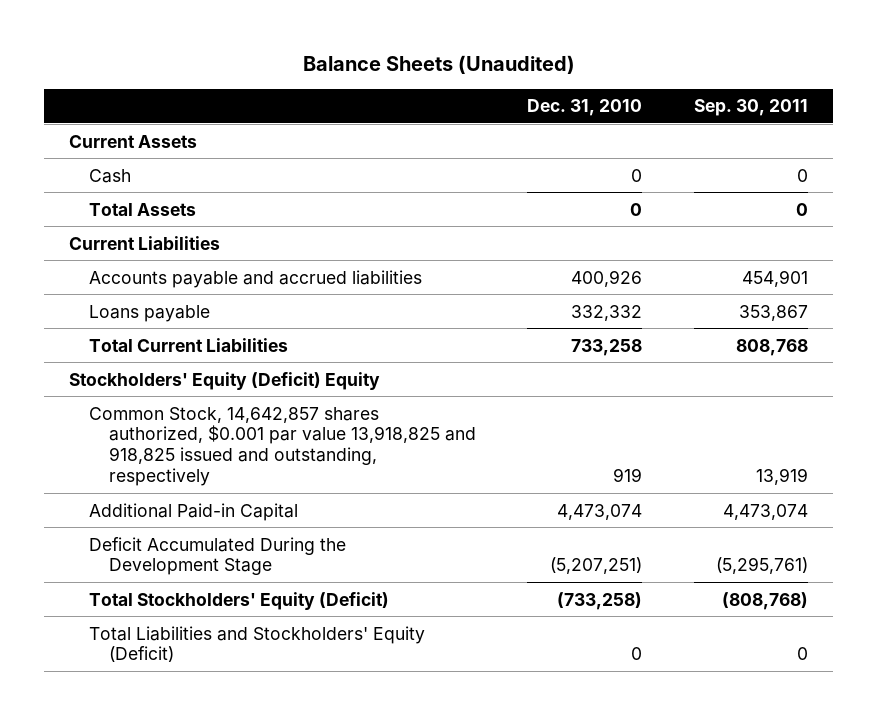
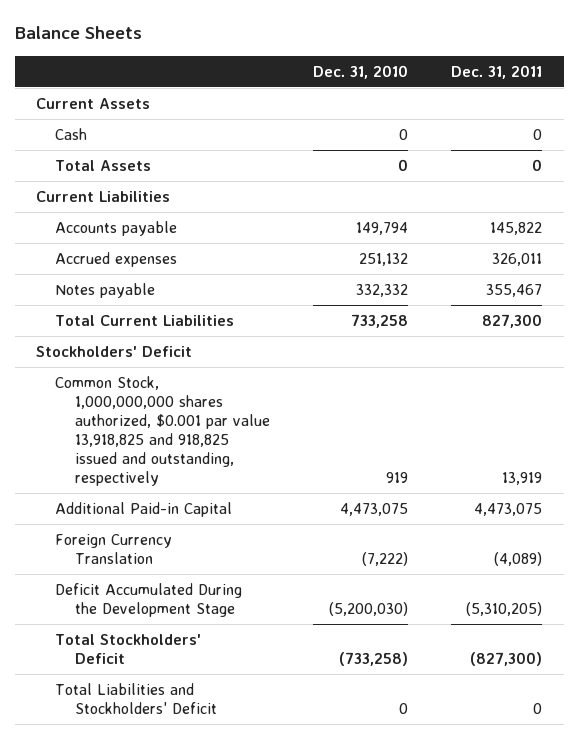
- Balance Sheets (Unaudited)
+ Balance Sheets
- | Dec. 31, 2010 | Sep. 30, 2011
+ | Dec. 31, 2010 | Dec. 31, 2011
- Accounts payable and accrued liabilities | 400,926 | 454,901
- Loans payable | 332,332 | 353,867
+ Accounts payable | 149,794 | 145,822
+ Accrued expenses | 251,132 | 326,011
+ Notes payable | 332,332 | 355,467
- Stockholders' Equity (Deficit) Equity
- Common Stock, 14,642,857 shares authorized, $0.001 par value 13,918,825 and 918,825 issued and outstanding, respectively | 919 | 13,919
- Additional Paid-in Capital | 4,473,074 | 4,473,074
- Deficit Accumulated During the Development Stage | (5,207,251) | (5,295,761)
- Total Stockholders' Equity (Deficit) | (733,258) | (808,768)
- Total Liabilities and Stockholders' Equity (Deficit) | 0 | 0
+ Stockholders' Deficit
+ Common Stock, 1,000,000,000 shares authorized, $0.001 par value 13,918,825 and 918,825 issued and outstanding, respectively | 919 | 13,919
+ Additional Paid-in Capital | 4,473,075 | 4,473,075
+ Foreign Currency Translation | (7,222) | (4,089)
+ Deficit Accumulated During the Development Stage | (5,200,030) | (5,310,205)
+ Total Stockholders' Deficit | (733,258) | (827,300)
+ Total Liabilities and Stockholders' Deficit | 0 | 0

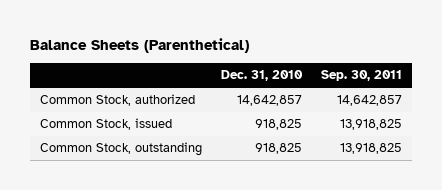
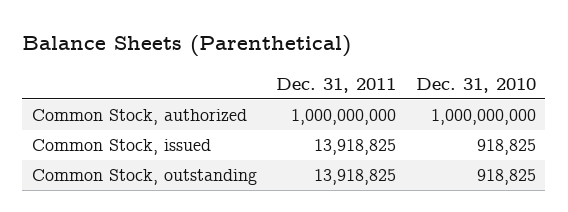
- | Dec. 31, 2010 | Sep. 30, 2011
+ | Dec. 31, 2011 | Dec. 31, 2010
- Common Stock, authorized | 14,642,857 | 14,642,857
+ Common Stock, authorized | 1,000,000,000 | 1,000,000,000

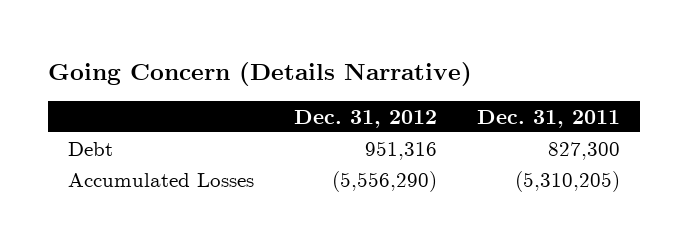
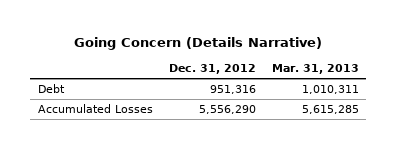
- | Dec. 31, 2012 | Dec. 31, 2011
+ | Dec. 31, 2012 | Mar. 31, 2013
- Accumulated Losses | (5,556,290) | (5,310,205)
+ Accumulated Losses | 5,556,290 | 5,615,285

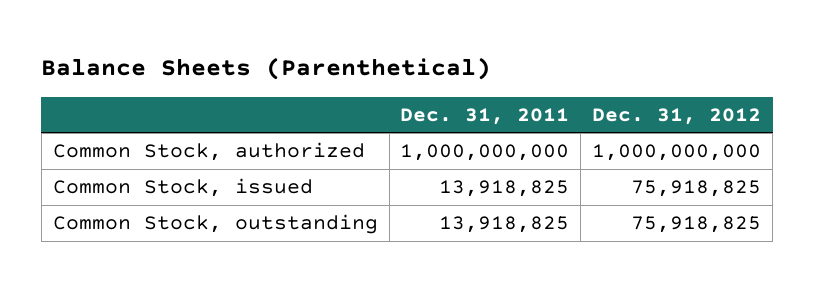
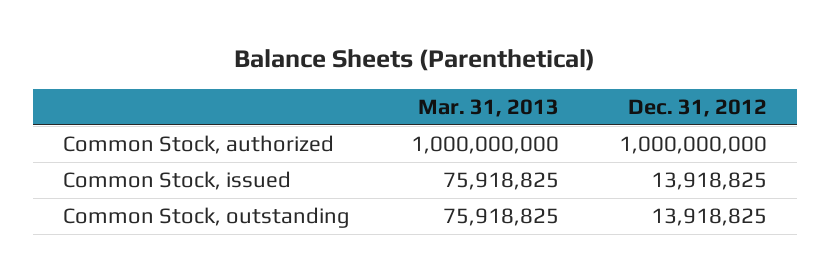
- | Dec. 31, 2011 | Dec. 31, 2012
+ | Mar. 31, 2013 | Dec. 31, 2012
- Common Stock, issued | 13,918,825 | 75,918,825
- Common Stock, outstanding | 13,918,825 | 75,918,825
+ Common Stock, issued | 75,918,825 | 13,918,825
+ Common Stock, outstanding | 75,918,825 | 13,918,825

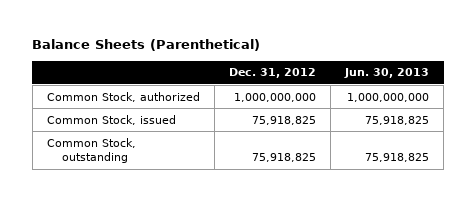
- | Mar. 31, 2013 | Dec. 31, 2012
+ | Dec. 31, 2012 | Jun. 30, 2013
- Common Stock, issued | 75,918,825 | 13,918,825
- Common Stock, outstanding | 75,918,825 | 13,918,825
+ Common Stock, issued | 75,918,825 | 75,918,825
+ Common Stock, outstanding | 75,918,825 | 75,918,825

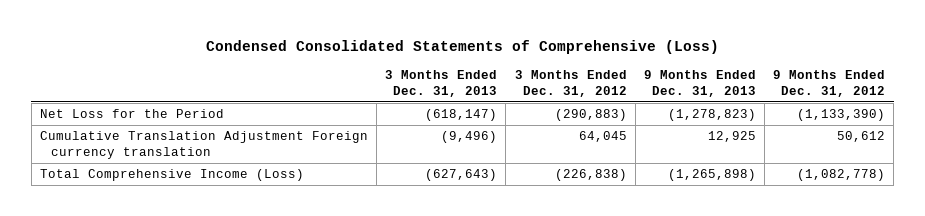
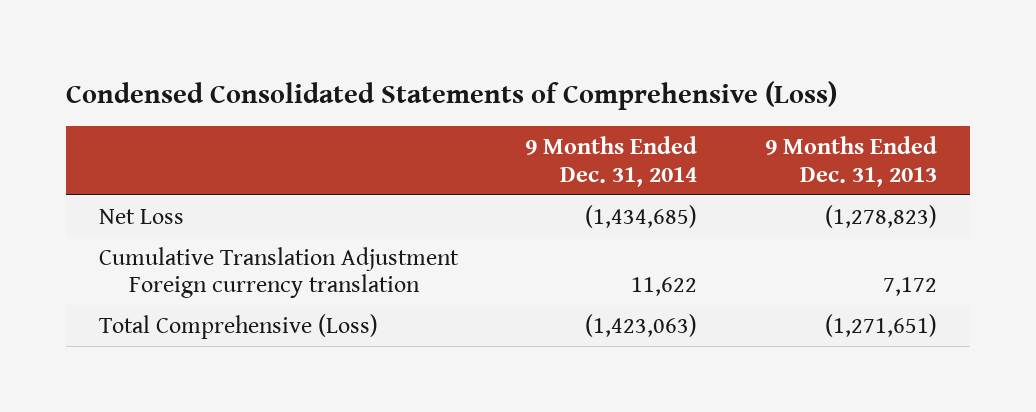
- | 3 Months Ended Dec. 31, 2013 | 3 Months Ended Dec. 31, 2012 | 9 Months Ended Dec. 31, 2013 | 9 Months Ended Dec. 31, 2012
+ | 9 Months Ended Dec. 31, 2014 | 9 Months Ended Dec. 31, 2013
- Net Loss for the Period | (618,147) | (290,883) | (1,278,823) | (1,133,390)
- Cumulative Translation Adjustment Foreign currency translation | (9,496) | 64,045 | 12,925 | 50,612
- Total Comprehensive Income (Loss) | (627,643) | (226,838) | (1,265,898) | (1,082,778)
+ Net Loss | (1,434,685) | (1,278,823)
+ Cumulative Translation Adjustment Foreign currency translation | 11,622 | 7,172
+ Total Comprehensive (Loss) | (1,423,063) | (1,271,651)

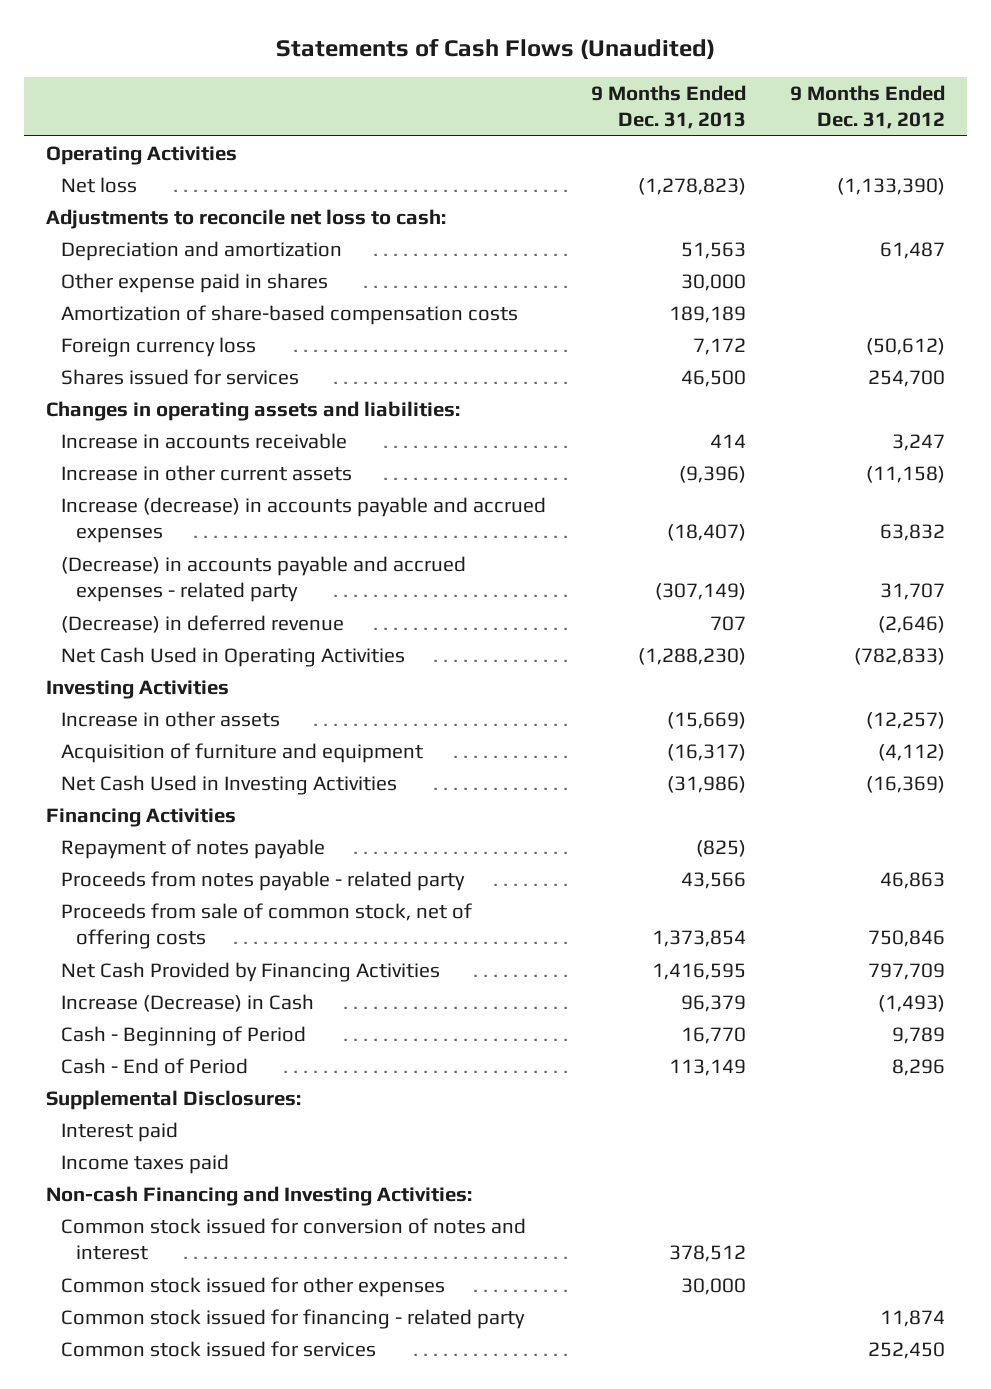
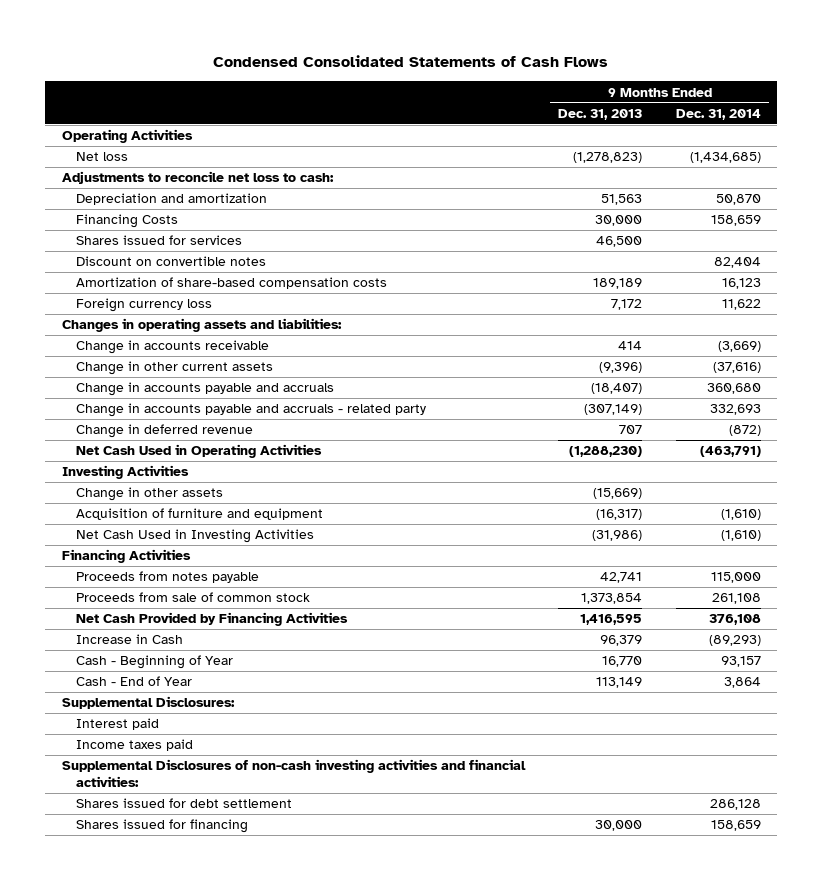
- Statements of Cash Flows (Unaudited)
+ Condensed Consolidated Statements of Cash Flows
- | 9 Months Ended Dec. 31, 2013 | 9 Months Ended Dec. 31, 2012
+ | 9 Months Ended Dec. 31, 2013 | 9 Months Ended Dec. 31, 2014
- Other expense paid in shares | 30,000 |
+ Financing Costs | 30,000 | 158,659
moved up: Shares issued for services | 46,500 |
+ Discount on convertible notes | | 82,404
- Increase in accounts receivable | 414 | 3,247
- Increase in other current assets | (9,396) | (11,158)
- Increase (decrease) in accounts payable and accrued expenses | (18,407) | 63,832
- (Decrease) in accounts payable and accrued expenses - related party | (307,149) | 31,707
- (Decrease) in deferred revenue | 707 | (2,646)
+ Change in accounts receivable | 414 | (3,669)
+ Change in other current assets | (9,396) | (37,616)
+ Change in accounts payable and accruals | (18,407) | 360,680
+ Change in accounts payable and accruals - related party | (307,149) | 332,693
+ Change in deferred revenue | 707 | (872)
- Increase in other assets | (15,669) | (12,257)
+ Change in other assets | (15,669) |
- Repayment of notes payable | (825) |
- Proceeds from notes payable - related party | 43,566 | 46,863
- Proceeds from sale of common stock, net of offering costs | 1,373,854 | 750,846
+ Proceeds from notes payable | 42,741 | 115,000
+ Proceeds from sale of common stock | 1,373,854 | 261,108
- Increase (Decrease) in Cash | 96,379 | (1,493)
- Cash - Beginning of Period | 16,770 | 9,789
- Cash - End of Period | 113,149 | 8,296
+ Increase in Cash | 96,379 | (89,293)
+ Cash - Beginning of Year | 16,770 | 93,157
+ Cash - End of Year | 113,149 | 3,864
- Non-cash Financing and Investing Activities:
- Common stock issued for conversion of notes and interest | 378,512 |
- Common stock issued for other expenses | 30,000 |
- Common stock issued for financing - related party | | 11,874
- Common stock issued for services | | 252,450
+ Supplemental Disclosures of non-cash investing activities and financial activities:
+ Shares issued for debt settlement | | 286,128
+ Shares issued for financing | 30,000 | 158,659

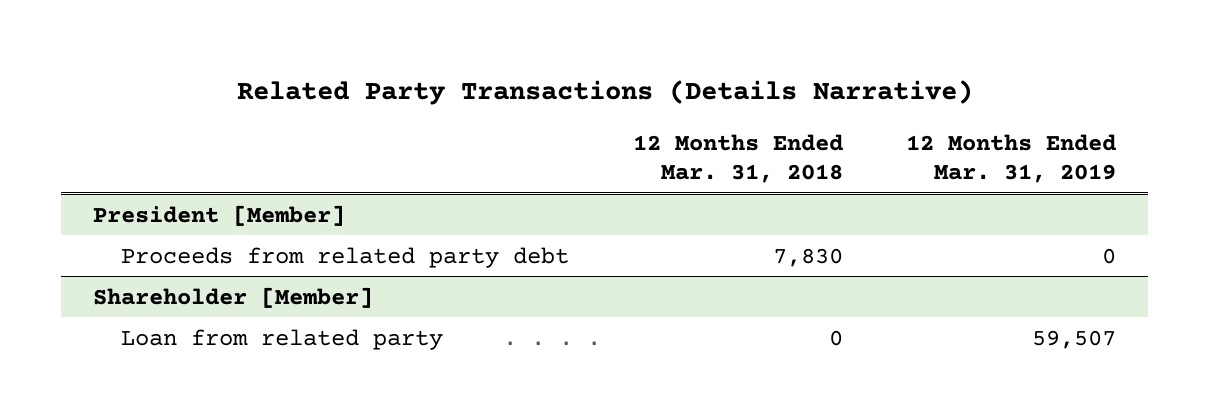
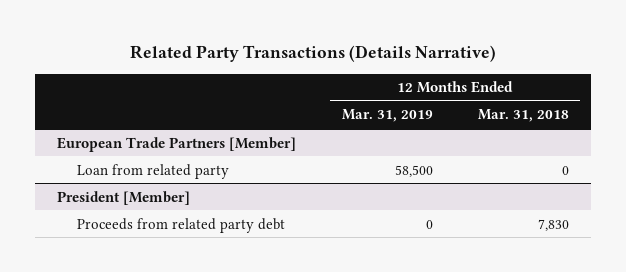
- | 12 Months Ended Mar. 31, 2018 | 12 Months Ended Mar. 31, 2019
+ | 12 Months Ended Mar. 31, 2019 | 12 Months Ended Mar. 31, 2018
+ European Trade Partners [Member]
+ Loan from related party | 58,500 | 0
- Shareholder [Member]
- Loan from related party | 0 | 59,507

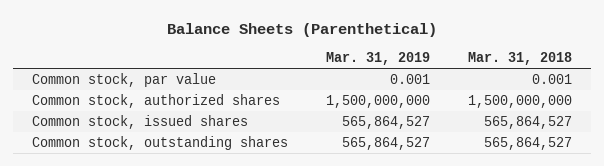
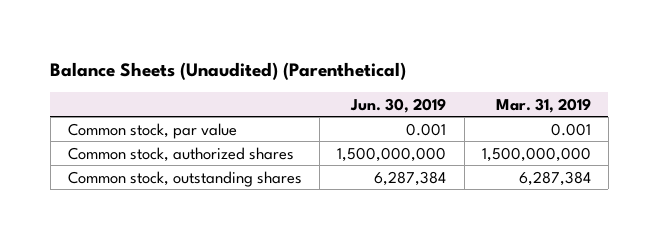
- Balance Sheets (Parenthetical)
+ Balance Sheets (Unaudited) (Parenthetical)
- | Mar. 31, 2019 | Mar. 31, 2018
+ | Jun. 30, 2019 | Mar. 31, 2019
- Common stock, issued shares | 565,864,527 | 565,864,527
- Common stock, outstanding shares | 565,864,527 | 565,864,527
+ Common stock, outstanding shares | 6,287,384 | 6,287,384

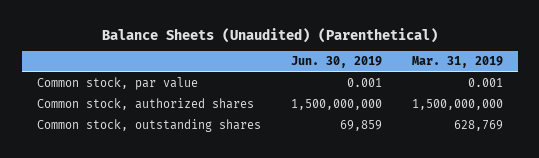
- Common stock, outstanding shares | 6,287,384 | 6,287,384
+ Common stock, outstanding shares | 69,859 | 628,769

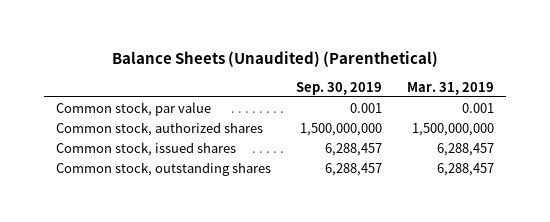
- | Jun. 30, 2019 | Mar. 31, 2019
+ | Sep. 30, 2019 | Mar. 31, 2019
- Common stock, outstanding shares | 69,859 | 628,769
+ Common stock, issued shares | 6,288,457 | 6,288,457
+ Common stock, outstanding shares | 6,288,457 | 6,288,457

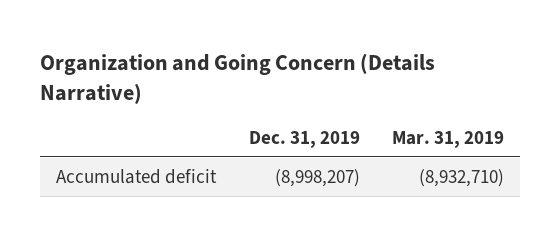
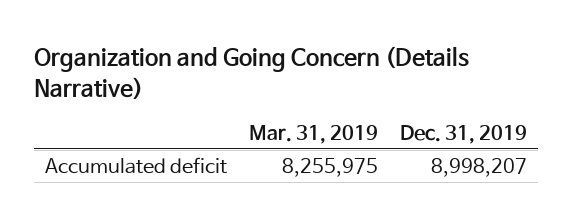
- | Dec. 31, 2019 | Mar. 31, 2019
+ | Mar. 31, 2019 | Dec. 31, 2019
- Accumulated deficit | (8,998,207) | (8,932,710)
+ Accumulated deficit | 8,255,975 | 8,998,207

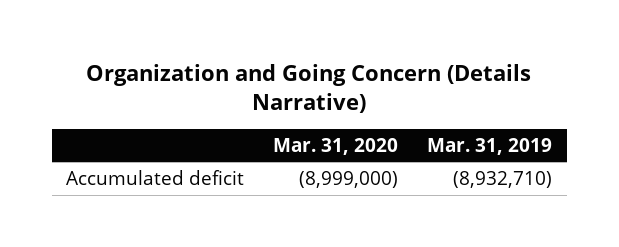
- | Mar. 31, 2019 | Dec. 31, 2019
+ | Mar. 31, 2020 | Mar. 31, 2019
- Accumulated deficit | 8,255,975 | 8,998,207
+ Accumulated deficit | (8,999,000) | (8,932,710)

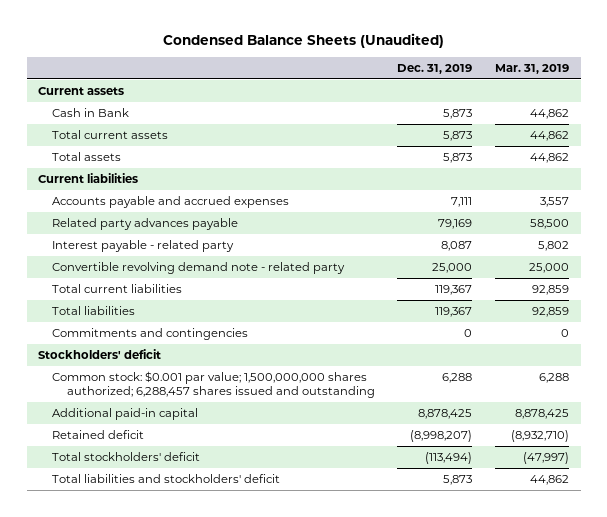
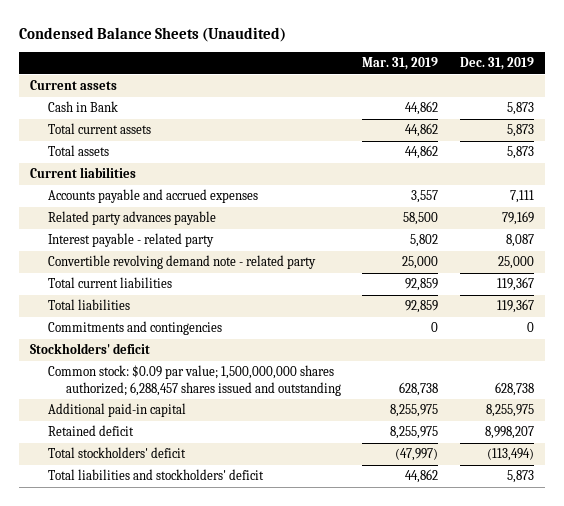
- | Dec. 31, 2019 | Mar. 31, 2019
+ | Mar. 31, 2019 | Dec. 31, 2019
- Common stock: $0.001 par value; 1,500,000,000 shares authorized; 6,288,457 shares issued and outstanding | 6,288 | 6,288
- Additional paid-in capital | 8,878,425 | 8,878,425
- Retained deficit | (8,998,207) | (8,932,710)
+ Common stock: $0.09 par value; 1,500,000,000 shares authorized; 6,288,457 shares issued and outstanding | 628,738 | 628,738
+ Additional paid-in capital | 8,255,975 | 8,255,975
+ Retained deficit | 8,255,975 | 8,998,207

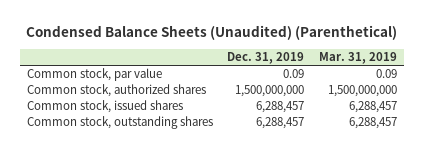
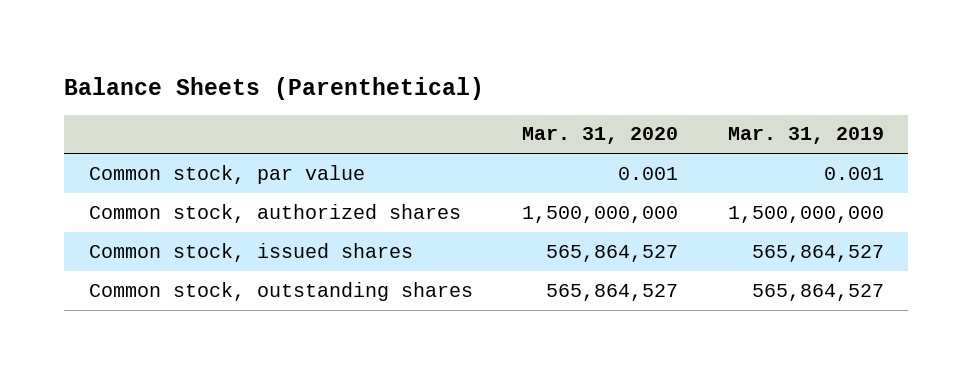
- Condensed Balance Sheets (Unaudited) (Parenthetical)
+ Balance Sheets (Parenthetical)
- | Dec. 31, 2019 | Mar. 31, 2019
+ | Mar. 31, 2020 | Mar. 31, 2019
- Common stock, par value | 0.09 | 0.09
+ Common stock, par value | 0.001 | 0.001
- Common stock, issued shares | 6,288,457 | 6,288,457
- Common stock, outstanding shares | 6,288,457 | 6,288,457
+ Common stock, issued shares | 565,864,527 | 565,864,527
+ Common stock, outstanding shares | 565,864,527 | 565,864,527

